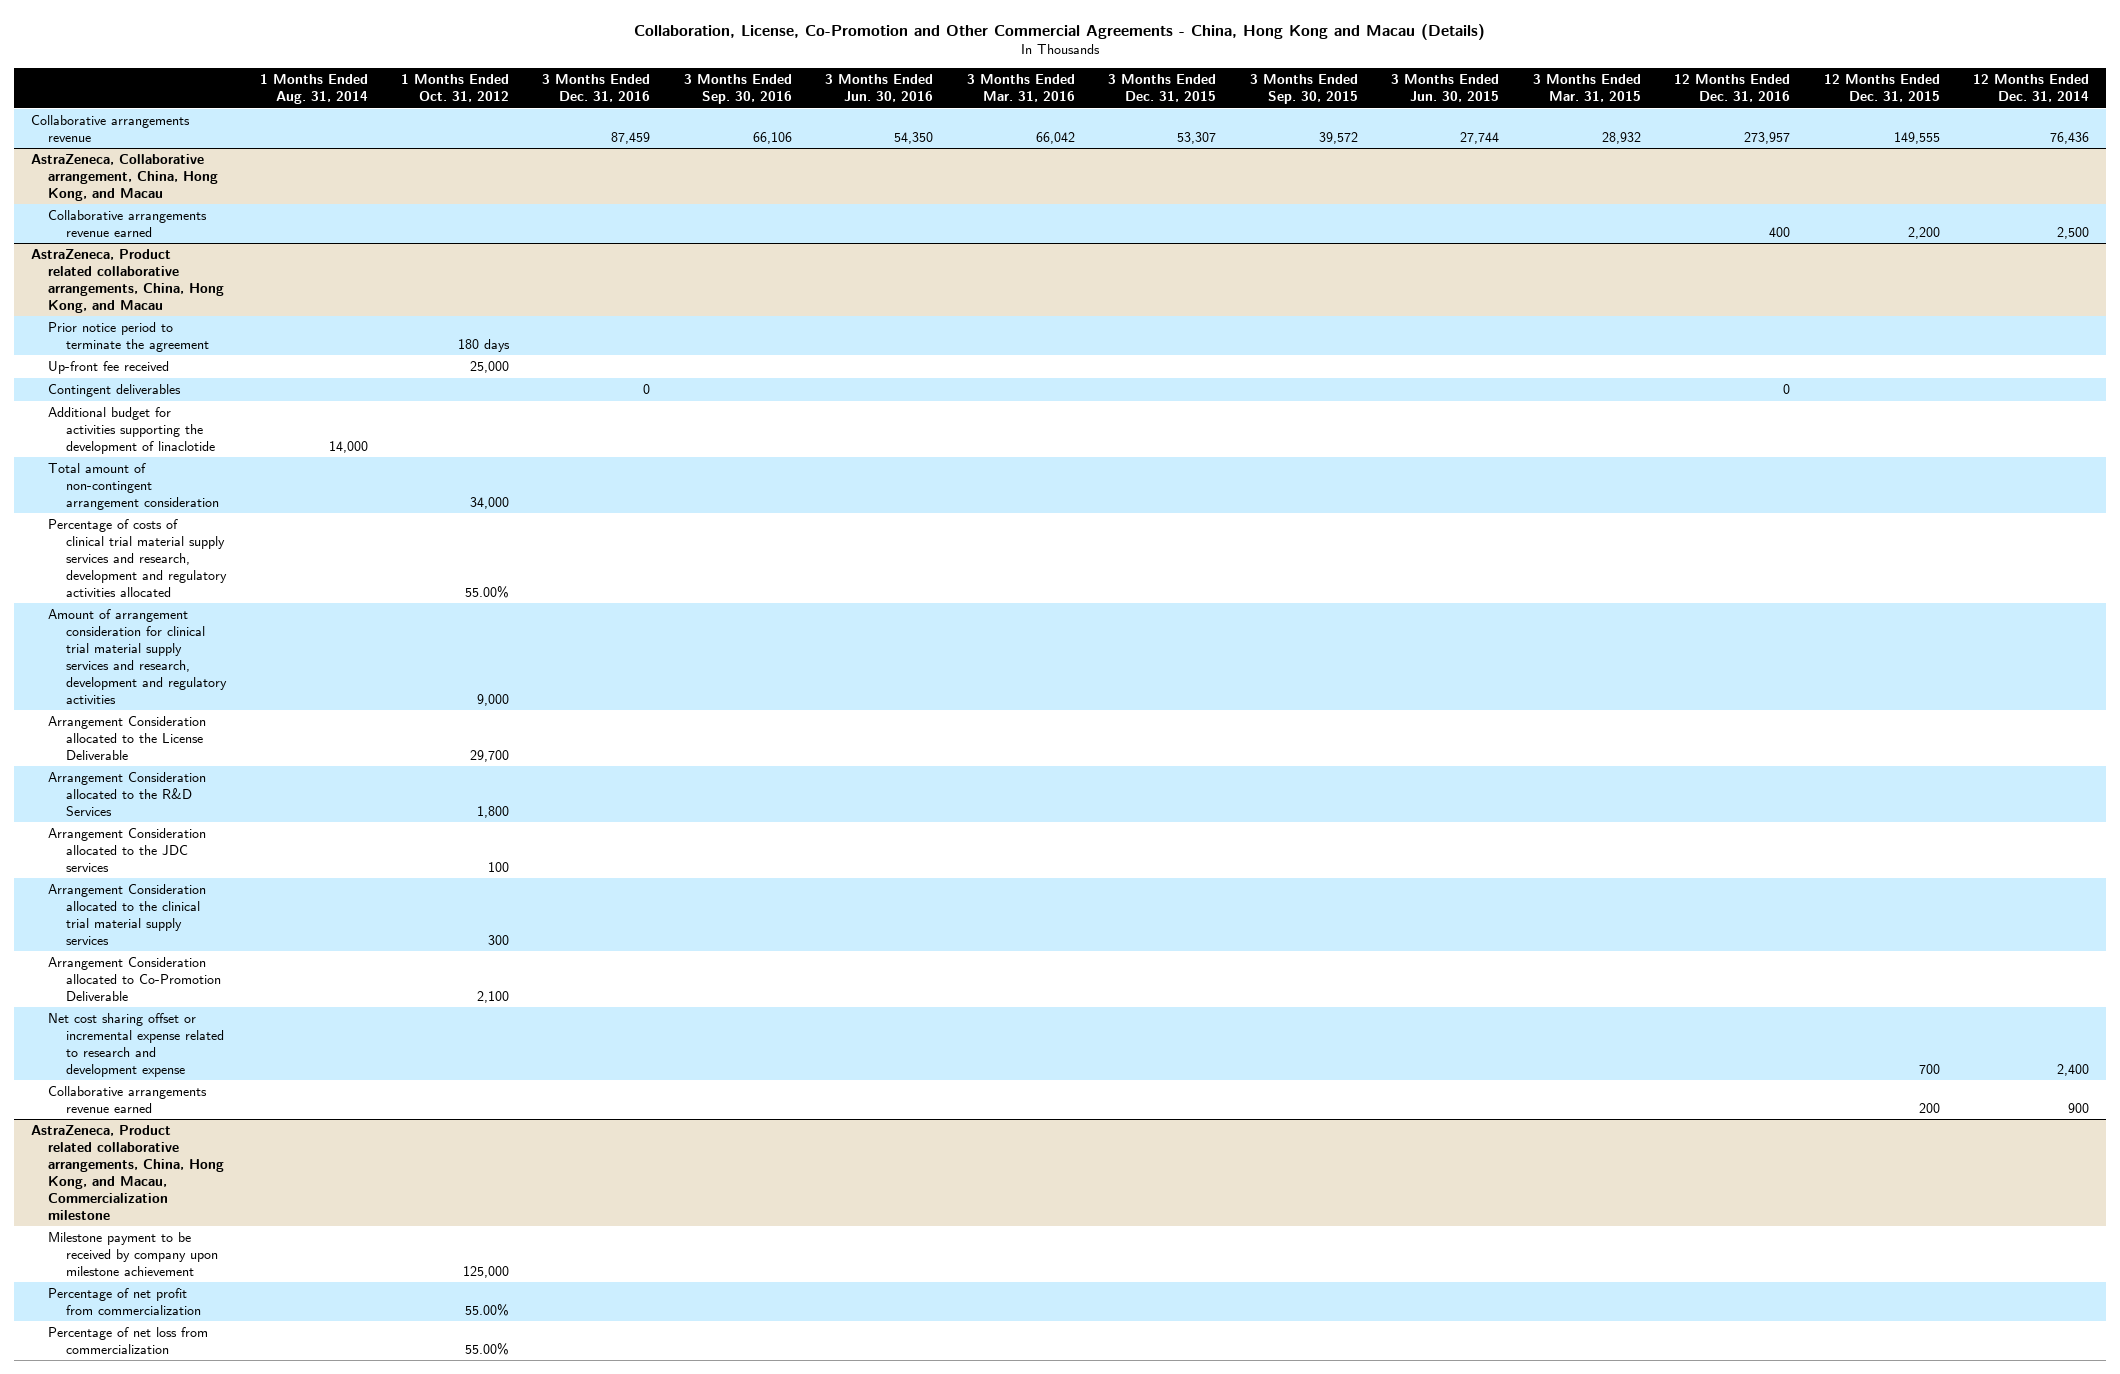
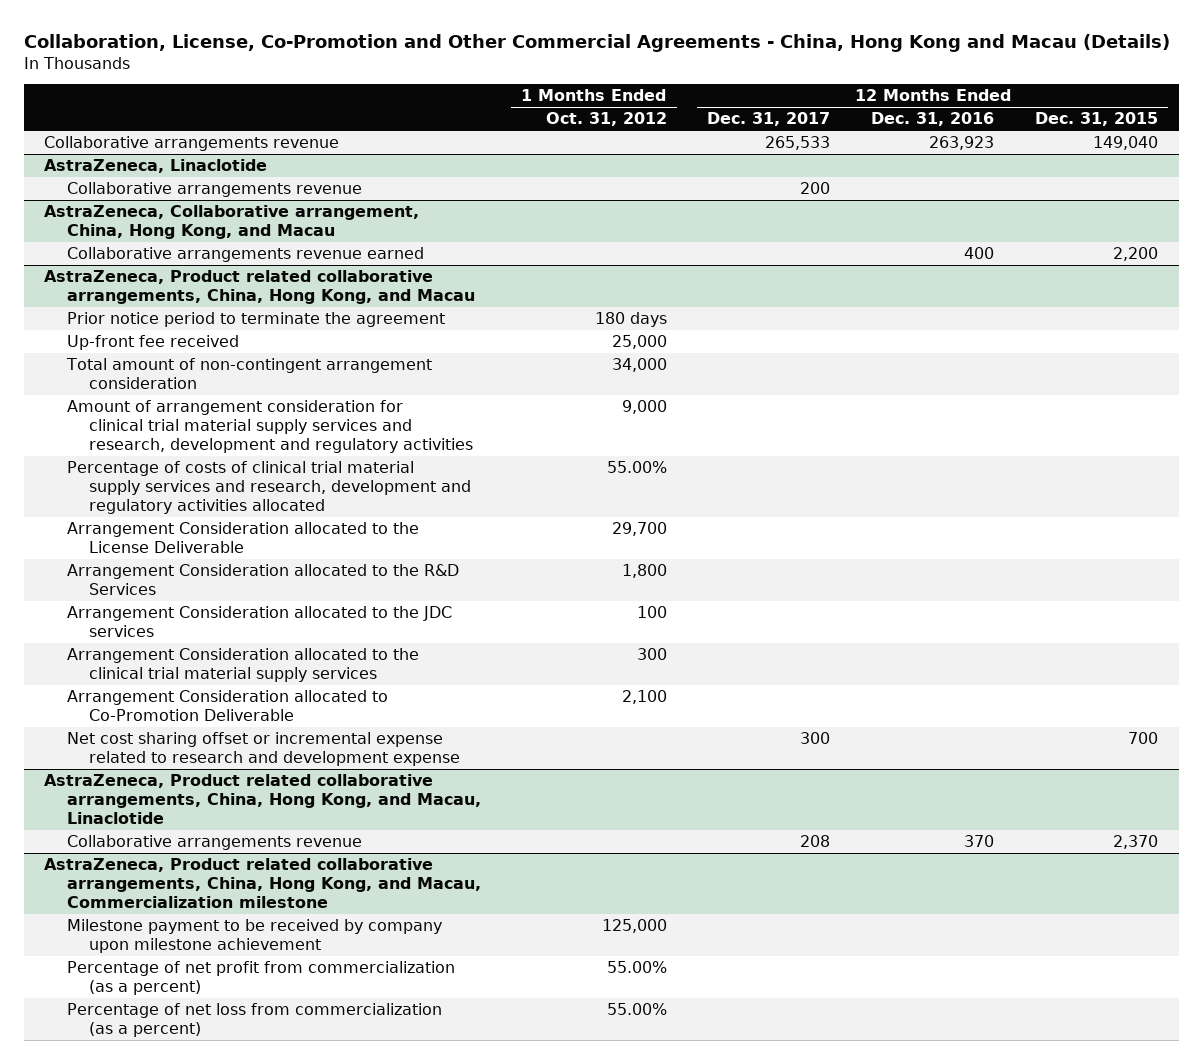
- | 1 Months Ended Aug. 31, 2014 | 1 Months Ended Oct. 31, 2012 | 3 Months Ended Dec. 31, 2016 | 3 Months Ended Sep. 30, 2016 | 3 Months Ended Jun. 30, 2016 | 3 Months Ended Mar. 31, 2016 | 3 Months Ended Dec. 31, 2015 | 3 Months Ended Sep. 30, 2015 | 3 Months Ended Jun. 30, 2015 | 3 Months Ended Mar. 31, 2015 | 12 Months Ended Dec. 31, 2016 | 12 Months Ended Dec. 31, 2015 | 12 Months Ended Dec. 31, 2014
+ | 1 Months Ended Oct. 31, 2012 | 12 Months Ended Dec. 31, 2017 | 12 Months Ended Dec. 31, 2016 | 12 Months Ended Dec. 31, 2015
- Collaborative arrangements revenue | | | 87,459 | 66,106 | 54,350 | 66,042 | 53,307 | 39,572 | 27,744 | 28,932 | 273,957 | 149,555 | 76,436
+ Collaborative arrangements revenue | | 265,533 | 263,923 | 149,040
+ AstraZeneca, Linaclotide
+ Collaborative arrangements revenue | | 200 | |
@ AstraZeneca, Product related collaborative arrangements, China, Hong Kong, and Macau
- Contingent deliverables | | | 0 | | | | | | | | 0 | |
- Additional budget for activities supporting the development of linaclotide | 14,000 | | | | | | | | | | | |
moved down: Percentage of costs of clinical trial material supply services and research, development and regulatory activities allocated | 55.00% | | |
- Collaborative arrangements revenue earned | | | | | | | | | | | | 200 | 900
+ AstraZeneca, Product related collaborative arrangements, China, Hong Kong, and Macau, Linaclotide
+ Collaborative arrangements revenue | | 208 | 370 | 2,370
@ AstraZeneca, Product related collaborative arrangements, China, Hong Kong, and Macau, Commercialization milestone
- Percentage of net profit from commercialization | | 55.00% | | | | | | | | | | |
- Percentage of net loss from commercialization | | 55.00% | | | | | | | | | | |
+ Percentage of net profit from commercialization (as a percent) | 55.00% | | |
+ Percentage of net loss from commercialization (as a percent) | 55.00% | | |

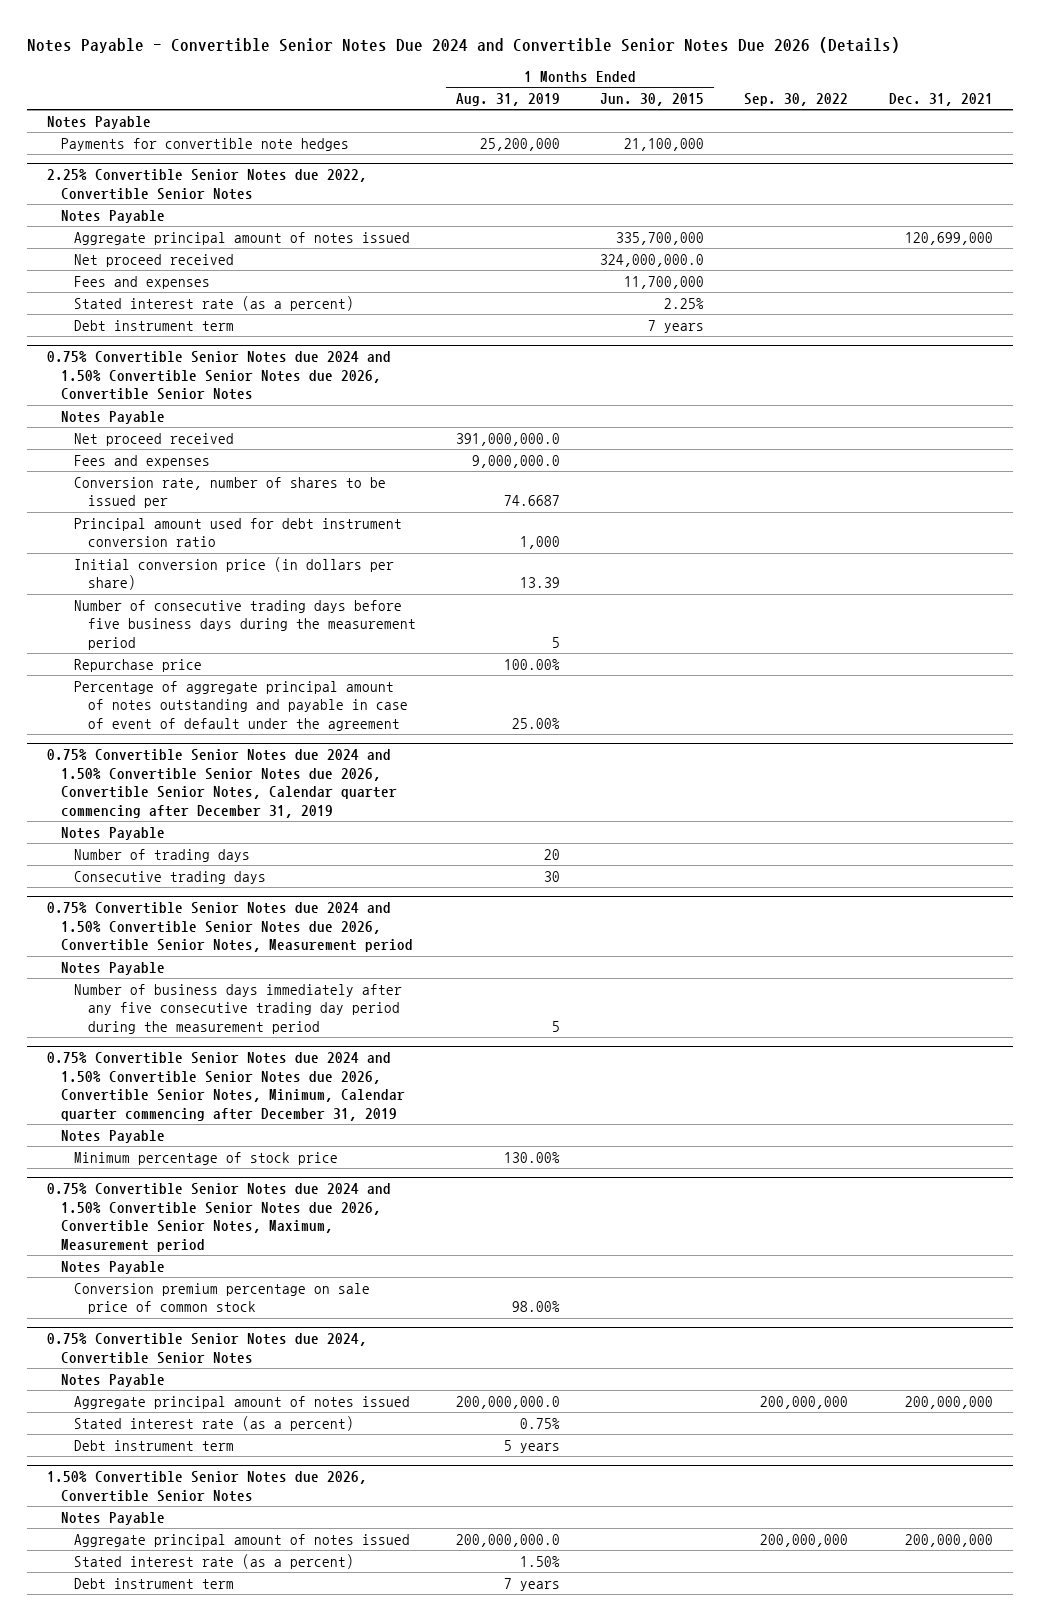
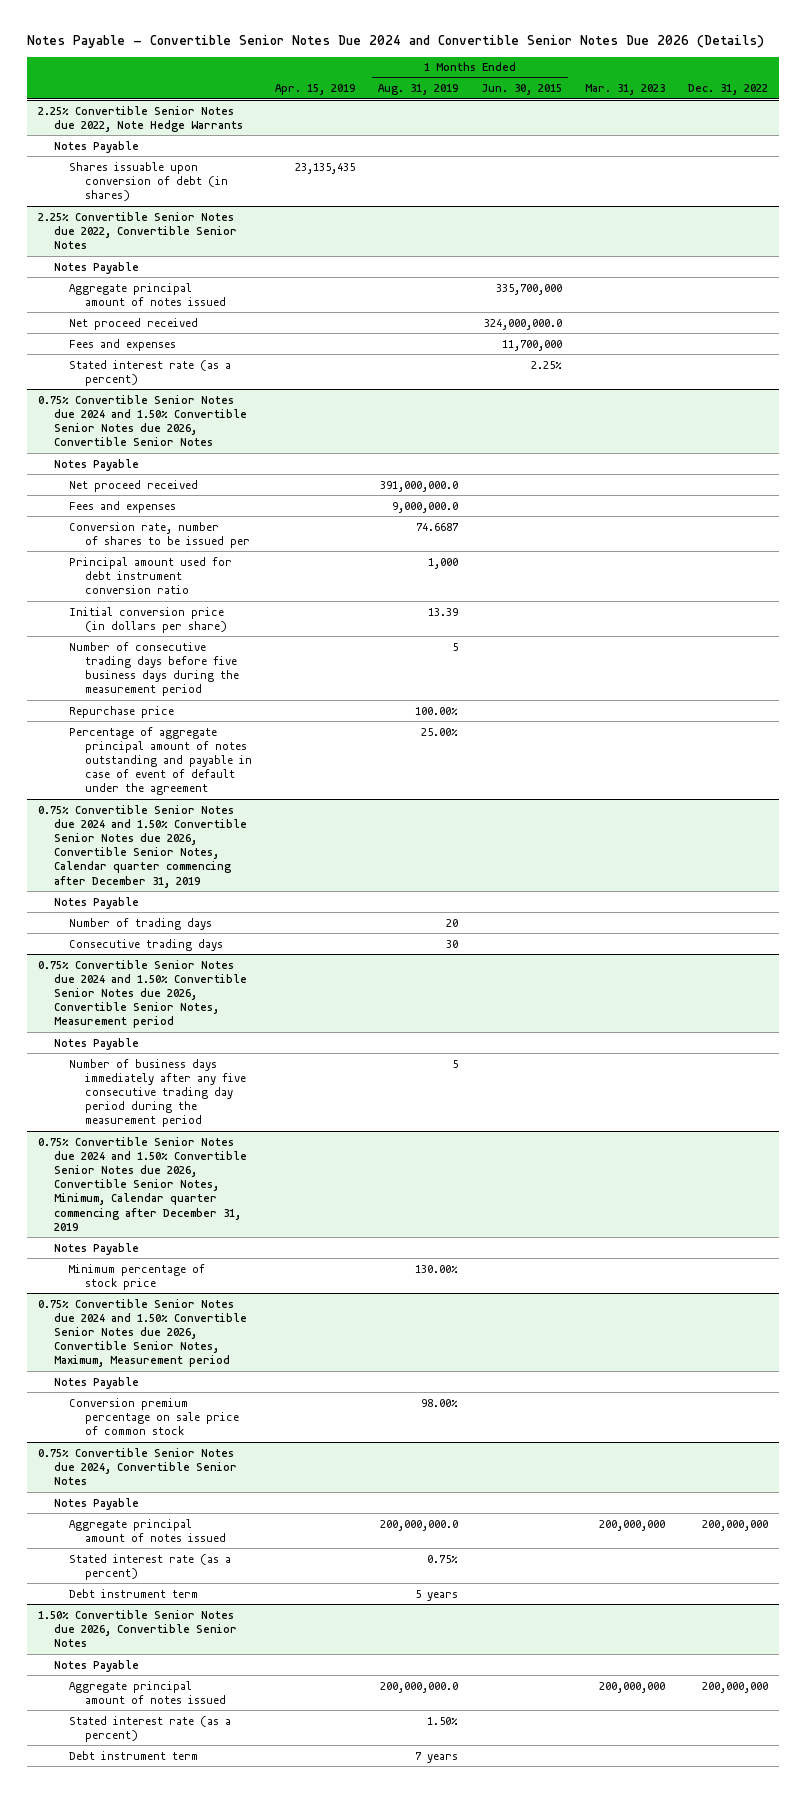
- | 1 Months Ended Aug. 31, 2019 | 1 Months Ended Jun. 30, 2015 | Sep. 30, 2022 | Dec. 31, 2021
+ | Apr. 15, 2019 | 1 Months Ended Aug. 31, 2019 | 1 Months Ended Jun. 30, 2015 | Mar. 31, 2023 | Dec. 31, 2022
+ 2.25% Convertible Senior Notes due 2022, Note Hedge Warrants
- Payments for convertible note hedges | 25,200,000 | 21,100,000 | |
+ Shares issuable upon conversion of debt (in shares) | 23,135,435 | | | |
@ 2.25% Convertible Senior Notes due 2022, Convertible Senior Notes
- Debt instrument term | | 7 years | |

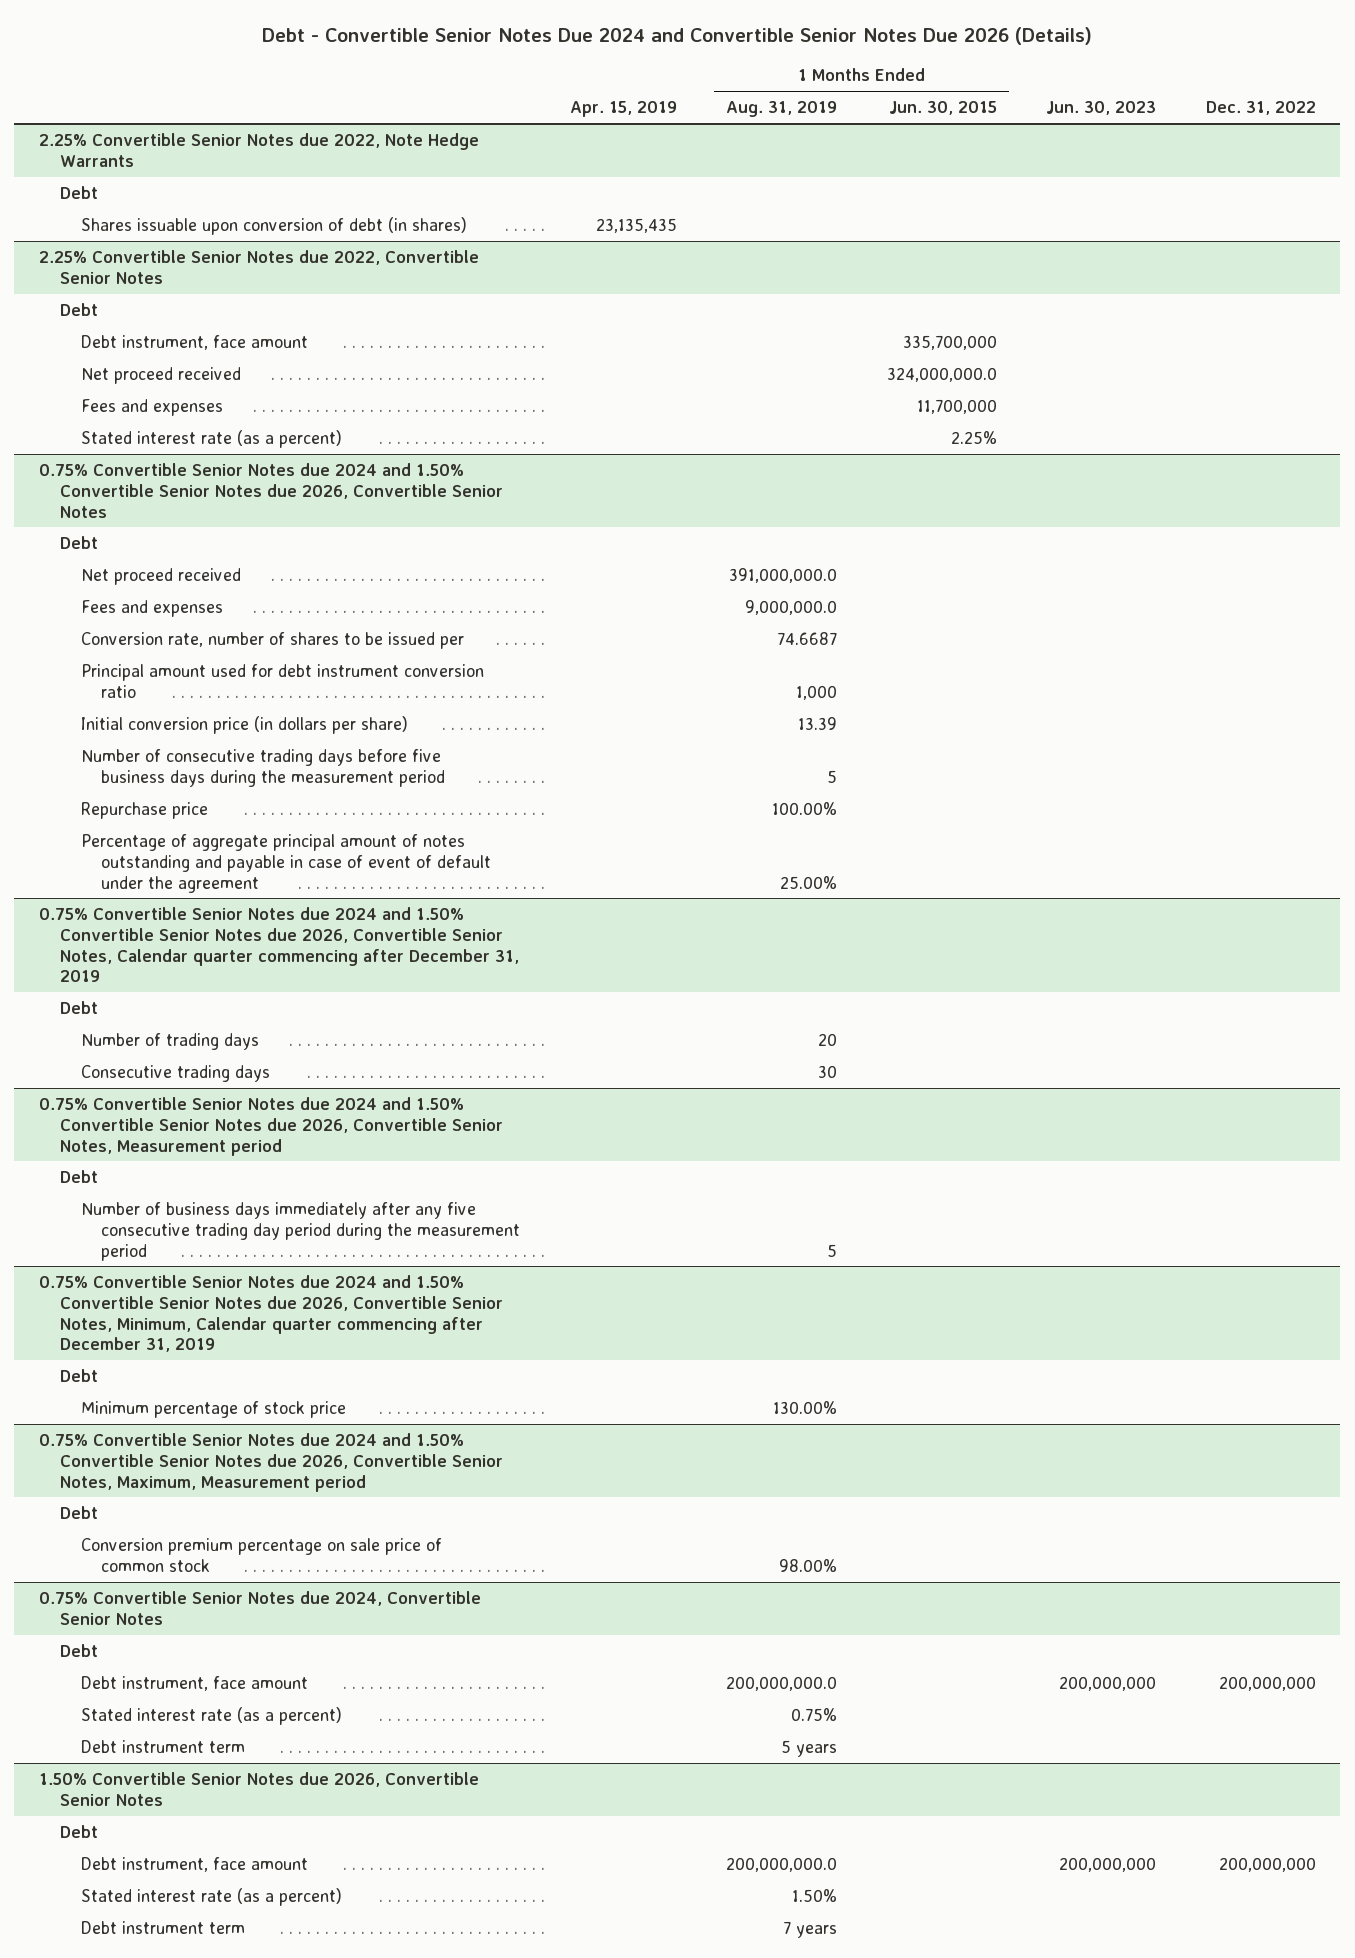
- Notes Payable - Convertible Senior Notes Due 2024 and Convertible Senior Notes Due 2026 (Details)
+ Debt - Convertible Senior Notes Due 2024 and Convertible Senior Notes Due 2026 (Details)
- | Apr. 15, 2019 | 1 Months Ended Aug. 31, 2019 | 1 Months Ended Jun. 30, 2015 | Mar. 31, 2023 | Dec. 31, 2022
+ | Apr. 15, 2019 | 1 Months Ended Aug. 31, 2019 | 1 Months Ended Jun. 30, 2015 | Jun. 30, 2023 | Dec. 31, 2022
@ 2.25% Convertible Senior Notes due 2022, Note Hedge Warrants
- Notes Payable
+ Debt
@ 2.25% Convertible Senior Notes due 2022, Convertible Senior Notes
- Notes Payable
- Aggregate principal amount of notes issued | | | 335,700,000 | |
+ Debt
+ Debt instrument, face amount | | | 335,700,000 | |
@ 0.75% Convertible Senior Notes due 2024 and 1.50% Convertible Senior Notes due 2026, Convertible Senior Notes
- Notes Payable
+ Debt
@ 0.75% Convertible Senior Notes due 2024 and 1.50% Convertible Senior Notes due 2026, Convertible Senior Notes, Calendar quarter commencing after December 31, 2019
- Notes Payable
+ Debt
@ 0.75% Convertible Senior Notes due 2024 and 1.50% Convertible Senior Notes due 2026, Convertible Senior Notes, Measurement period
- Notes Payable
+ Debt
@ 0.75% Convertible Senior Notes due 2024 and 1.50% Convertible Senior Notes due 2026, Convertible Senior Notes, Minimum, Calendar quarter commencing after December 31, 2019
- Notes Payable
+ Debt
@ 0.75% Convertible Senior Notes due 2024 and 1.50% Convertible Senior Notes due 2026, Convertible Senior Notes, Maximum, Measurement period
- Notes Payable
+ Debt
@ 0.75% Convertible Senior Notes due 2024, Convertible Senior Notes
- Notes Payable
- Aggregate principal amount of notes issued | | 200,000,000.0 | | 200,000,000 | 200,000,000
+ Debt
+ Debt instrument, face amount | | 200,000,000.0 | | 200,000,000 | 200,000,000
@ 1.50% Convertible Senior Notes due 2026, Convertible Senior Notes
- Notes Payable
- Aggregate principal amount of notes issued | | 200,000,000.0 | | 200,000,000 | 200,000,000
+ Debt
+ Debt instrument, face amount | | 200,000,000.0 | | 200,000,000 | 200,000,000

